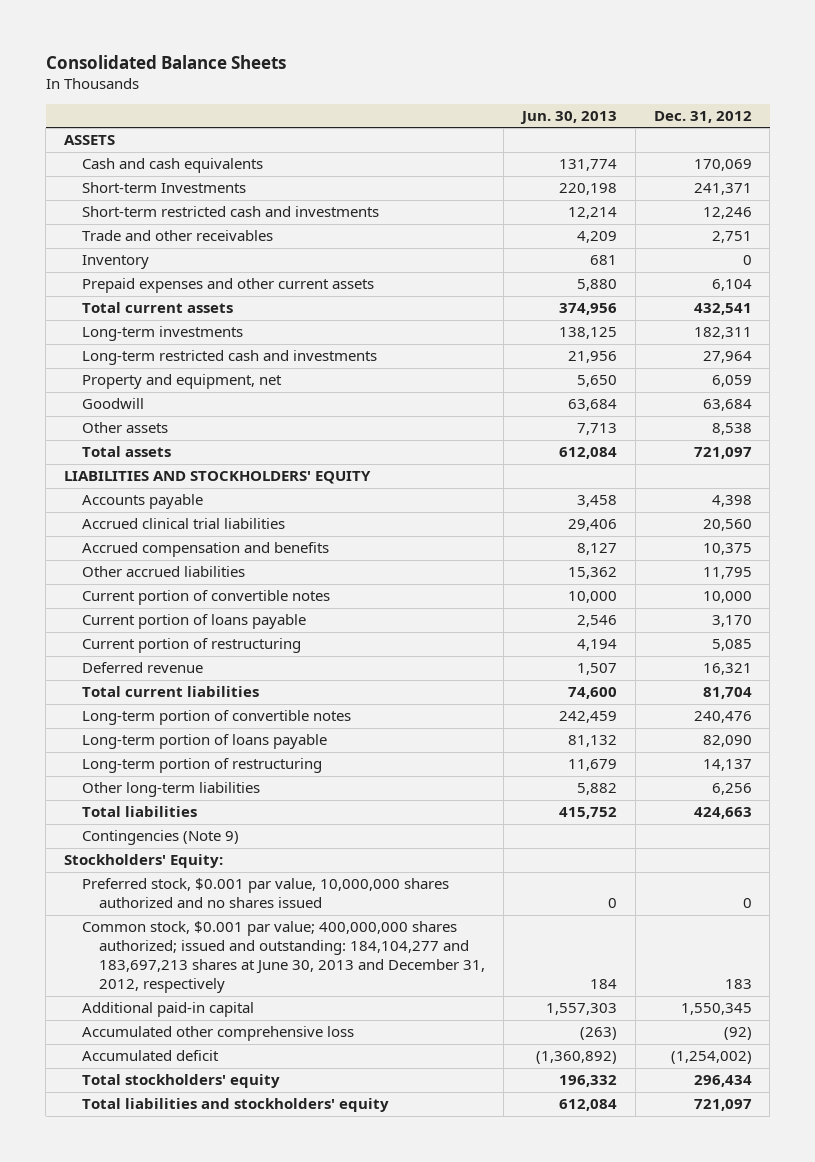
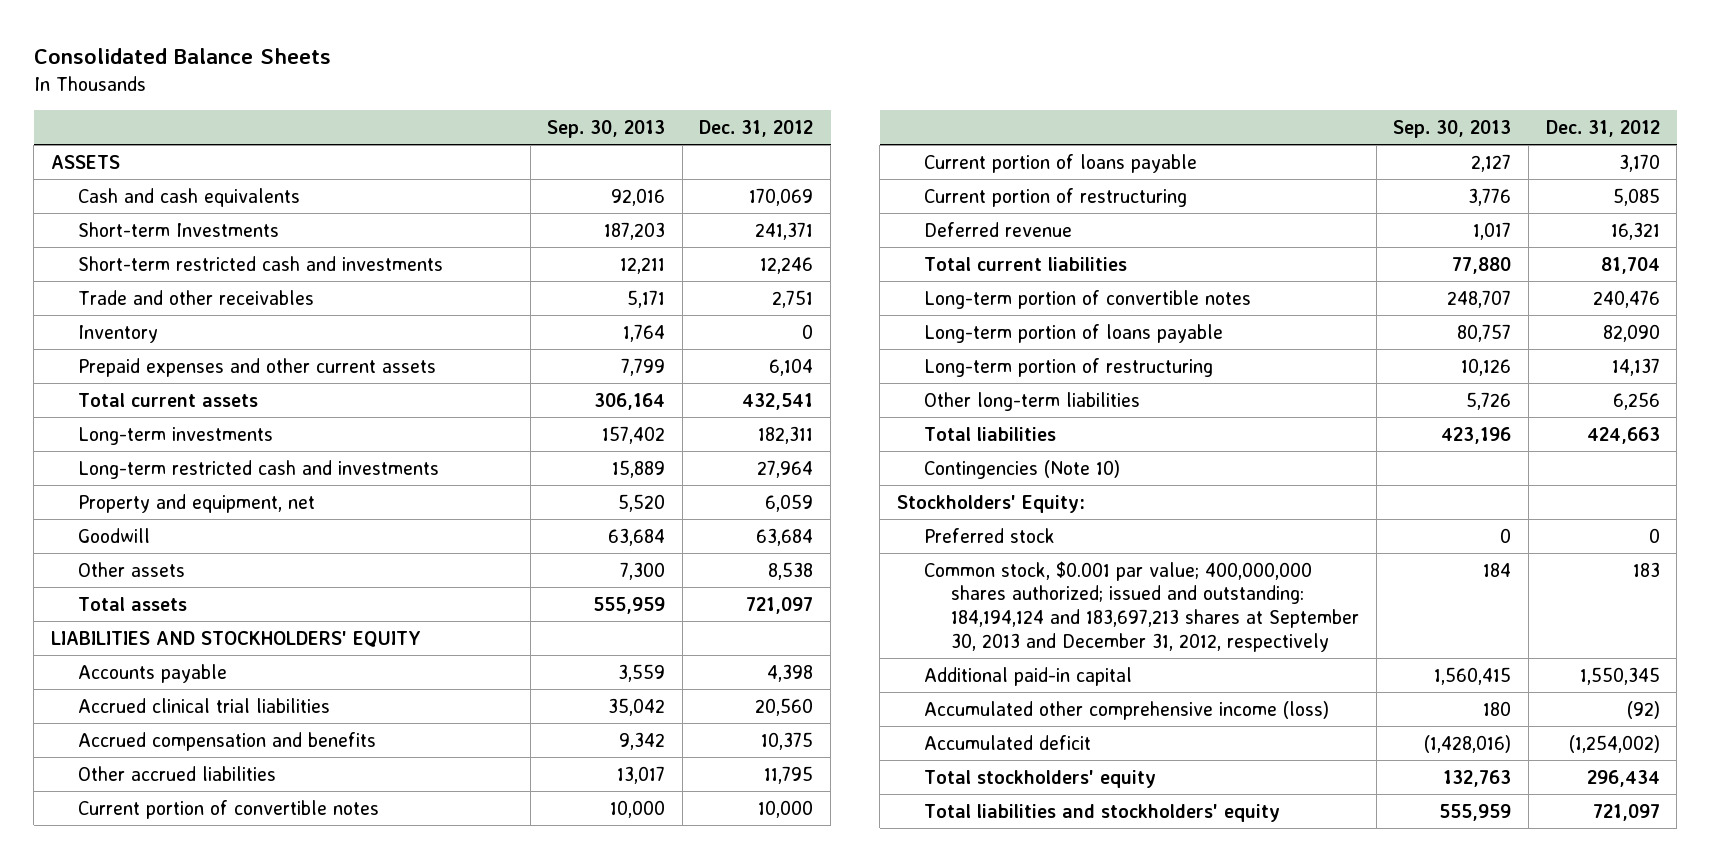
- | Jun. 30, 2013 | Dec. 31, 2012
+ | Sep. 30, 2013 | Dec. 31, 2012
- Contingencies (Note 9)
+ Contingencies (Note 10)
- Preferred stock, $0.001 par value, 10,000,000 shares authorized and no shares issued | 0 | 0
- Common stock, $0.001 par value; 400,000,000 shares authorized; issued and outstanding: 184,104,277 and 183,697,213 shares at June 30, 2013 and December 31, 2012, respectively | 184 | 183
+ Preferred stock | 0 | 0
+ Common stock, $0.001 par value; 400,000,000 shares authorized; issued and outstanding: 184,194,124 and 183,697,213 shares at September 30, 2013 and December 31, 2012, respectively | 184 | 183
- Accumulated other comprehensive loss | (263) | (92)
+ Accumulated other comprehensive income (loss) | 180 | (92)

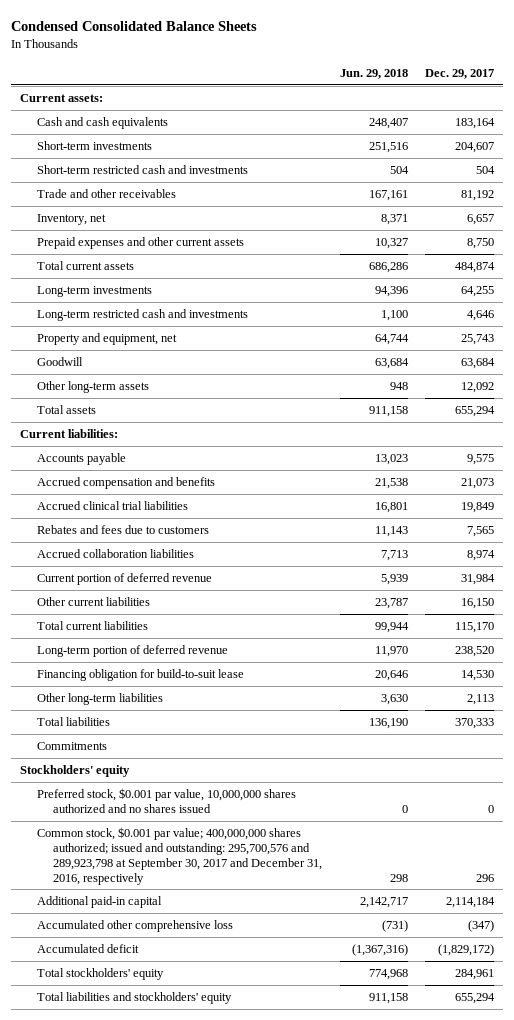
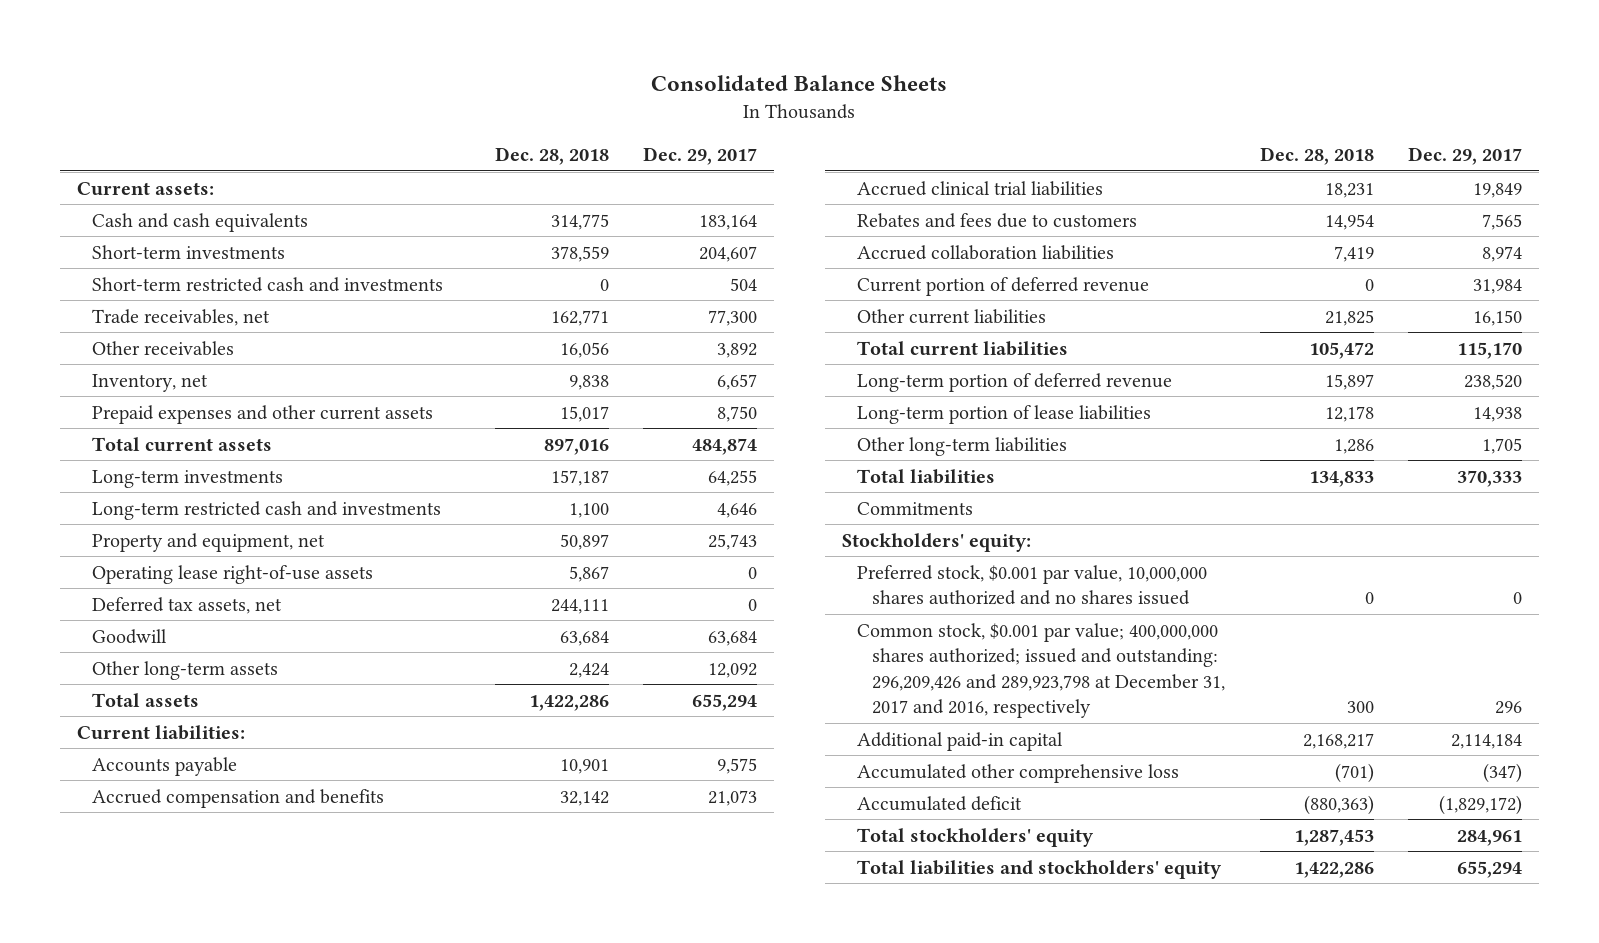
- Condensed Consolidated Balance Sheets
+ Consolidated Balance Sheets
- | Jun. 29, 2018 | Dec. 29, 2017
+ | Dec. 28, 2018 | Dec. 29, 2017
- Trade and other receivables | 167,161 | 81,192
+ Trade receivables, net | 162,771 | 77,300
+ Other receivables | 16,056 | 3,892
+ Operating lease right-of-use assets | 5,867 | 0
+ Deferred tax assets, net | 244,111 | 0
- Financing obligation for build-to-suit lease | 20,646 | 14,530
- Other long-term liabilities | 3,630 | 2,113
+ Long-term portion of lease liabilities | 12,178 | 14,938
+ Other long-term liabilities | 1,286 | 1,705
- Stockholders' equity
+ Stockholders' equity:
- Common stock, $0.001 par value; 400,000,000 shares authorized; issued and outstanding: 295,700,576 and 289,923,798 at September 30, 2017 and December 31, 2016, respectively | 298 | 296
+ Common stock, $0.001 par value; 400,000,000 shares authorized; issued and outstanding: 296,209,426 and 289,923,798 at December 31, 2017 and 2016, respectively | 300 | 296

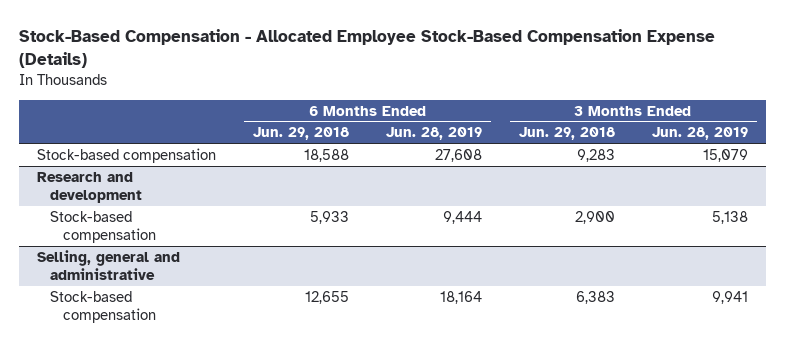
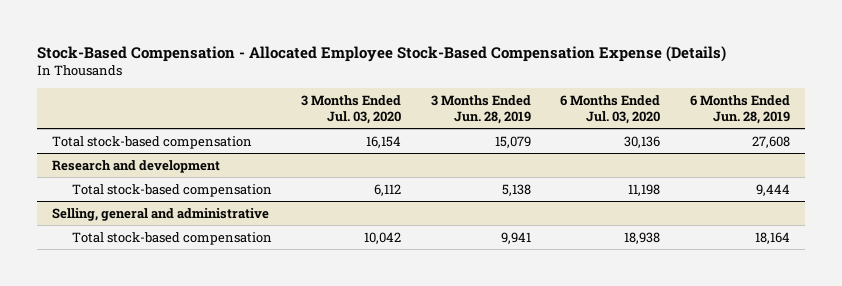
- | 6 Months Ended Jun. 29, 2018 | 6 Months Ended Jun. 28, 2019 | 3 Months Ended Jun. 29, 2018 | 3 Months Ended Jun. 28, 2019
+ | 3 Months Ended Jul. 03, 2020 | 3 Months Ended Jun. 28, 2019 | 6 Months Ended Jul. 03, 2020 | 6 Months Ended Jun. 28, 2019
- Stock-based compensation | 18,588 | 27,608 | 9,283 | 15,079
+ Total stock-based compensation | 16,154 | 15,079 | 30,136 | 27,608
@ Research and development
- Stock-based compensation | 5,933 | 9,444 | 2,900 | 5,138
+ Total stock-based compensation | 6,112 | 5,138 | 11,198 | 9,444
@ Selling, general and administrative
- Stock-based compensation | 12,655 | 18,164 | 6,383 | 9,941
+ Total stock-based compensation | 10,042 | 9,941 | 18,938 | 18,164

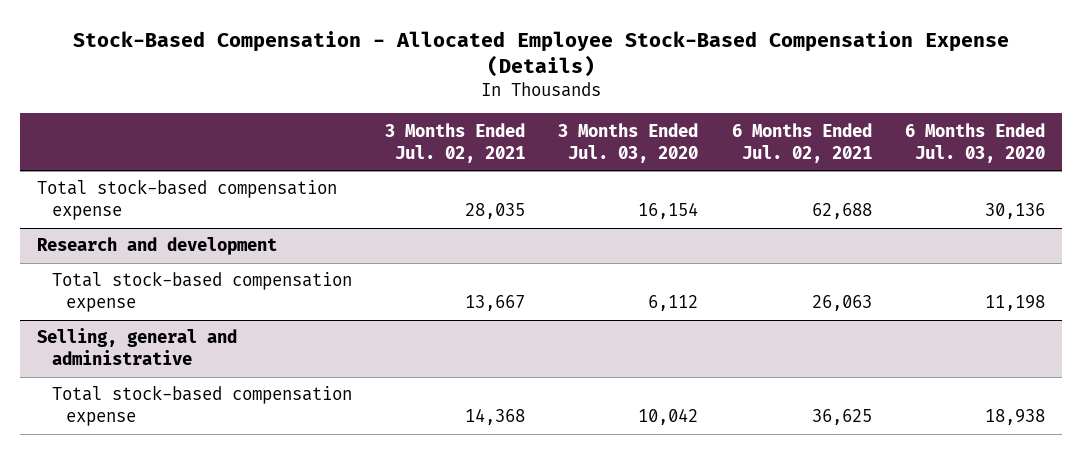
- | 3 Months Ended Jul. 03, 2020 | 3 Months Ended Jun. 28, 2019 | 6 Months Ended Jul. 03, 2020 | 6 Months Ended Jun. 28, 2019
+ | 3 Months Ended Jul. 02, 2021 | 3 Months Ended Jul. 03, 2020 | 6 Months Ended Jul. 02, 2021 | 6 Months Ended Jul. 03, 2020
- Total stock-based compensation | 16,154 | 15,079 | 30,136 | 27,608
+ Total stock-based compensation expense | 28,035 | 16,154 | 62,688 | 30,136
@ Research and development
- Total stock-based compensation | 6,112 | 5,138 | 11,198 | 9,444
+ Total stock-based compensation expense | 13,667 | 6,112 | 26,063 | 11,198
@ Selling, general and administrative
- Total stock-based compensation | 10,042 | 9,941 | 18,938 | 18,164
+ Total stock-based compensation expense | 14,368 | 10,042 | 36,625 | 18,938

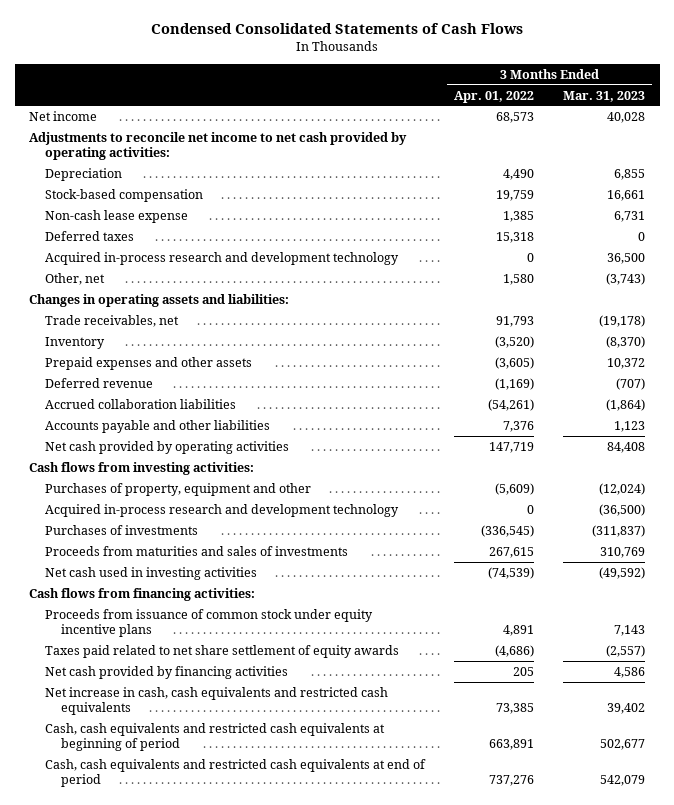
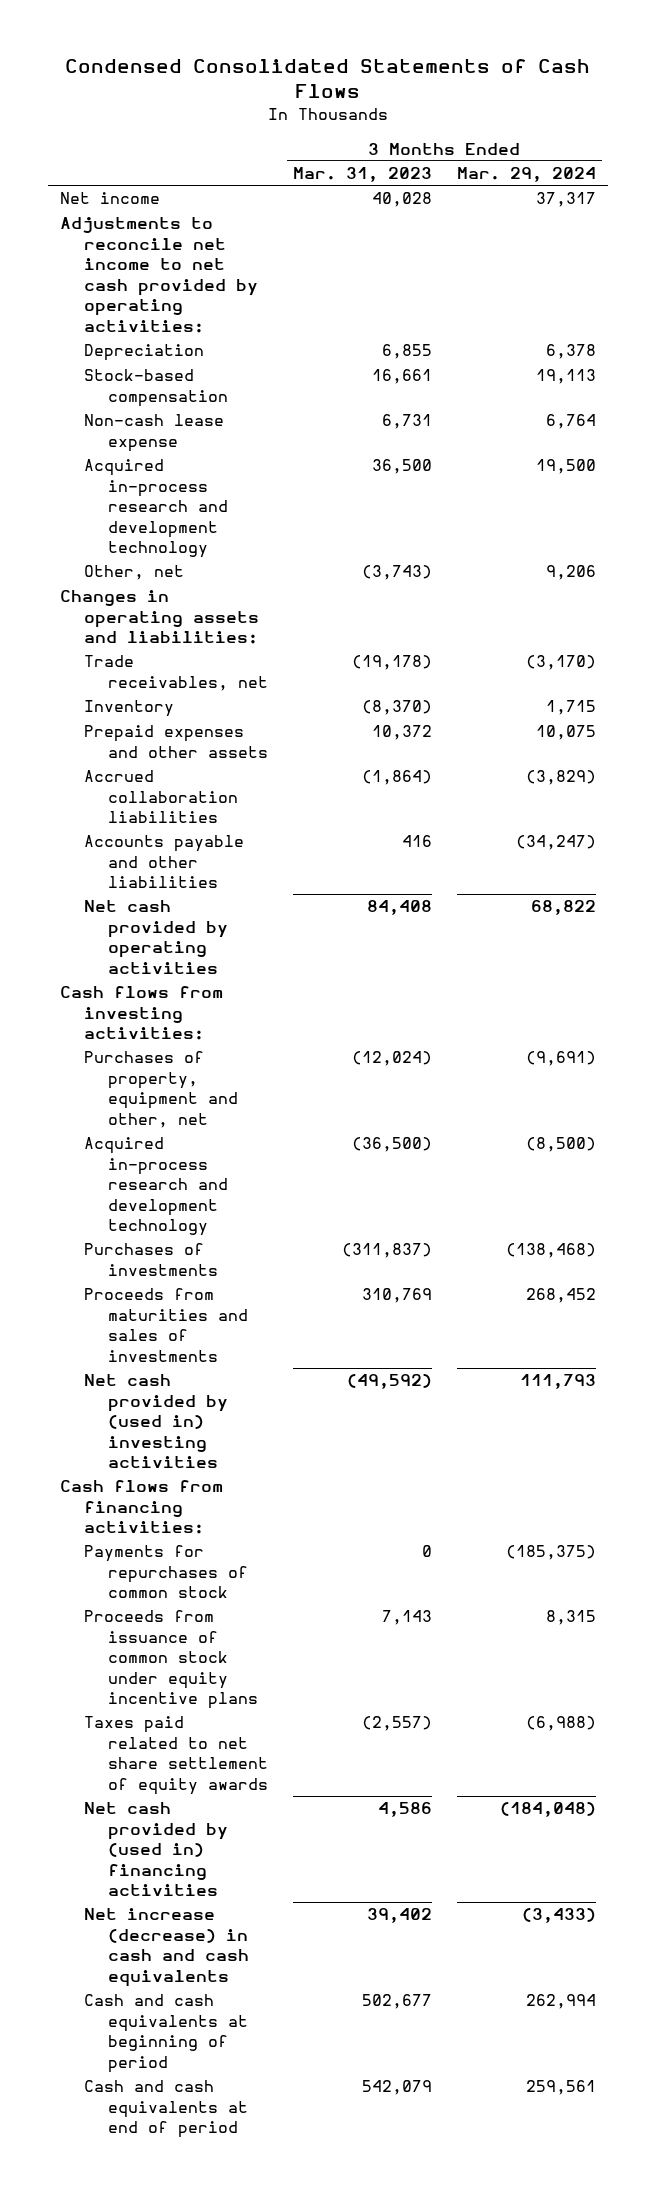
- | 3 Months Ended Apr. 01, 2022 | 3 Months Ended Mar. 31, 2023
+ | 3 Months Ended Mar. 31, 2023 | 3 Months Ended Mar. 29, 2024
- Deferred taxes | 15,318 | 0
- Deferred revenue | (1,169) | (707)
- Accounts payable and other liabilities | 7,376 | 1,123
+ Accounts payable and other liabilities | 416 | (34,247)
- Purchases of property, equipment and other | (5,609) | (12,024)
+ Purchases of property, equipment and other, net | (12,024) | (9,691)
- Net cash used in investing activities | (74,539) | (49,592)
+ Net cash provided by (used in) investing activities | (49,592) | 111,793
+ Payments for repurchases of common stock | 0 | (185,375)
- Net cash provided by financing activities | 205 | 4,586
- Net increase in cash, cash equivalents and restricted cash equivalents | 73,385 | 39,402
- Cash, cash equivalents and restricted cash equivalents at beginning of period | 663,891 | 502,677
- Cash, cash equivalents and restricted cash equivalents at end of period | 737,276 | 542,079
+ Net cash provided by (used in) financing activities | 4,586 | (184,048)
+ Net increase (decrease) in cash and cash equivalents | 39,402 | (3,433)
+ Cash and cash equivalents at beginning of period | 502,677 | 262,994
+ Cash and cash equivalents at end of period | 542,079 | 259,561

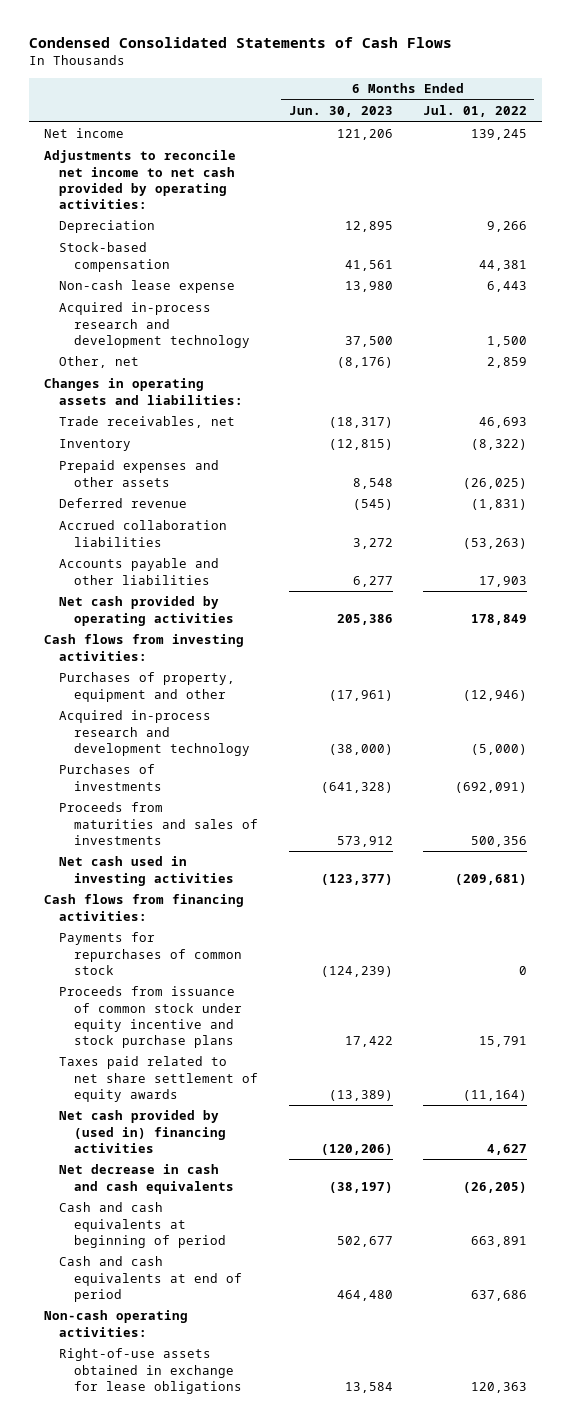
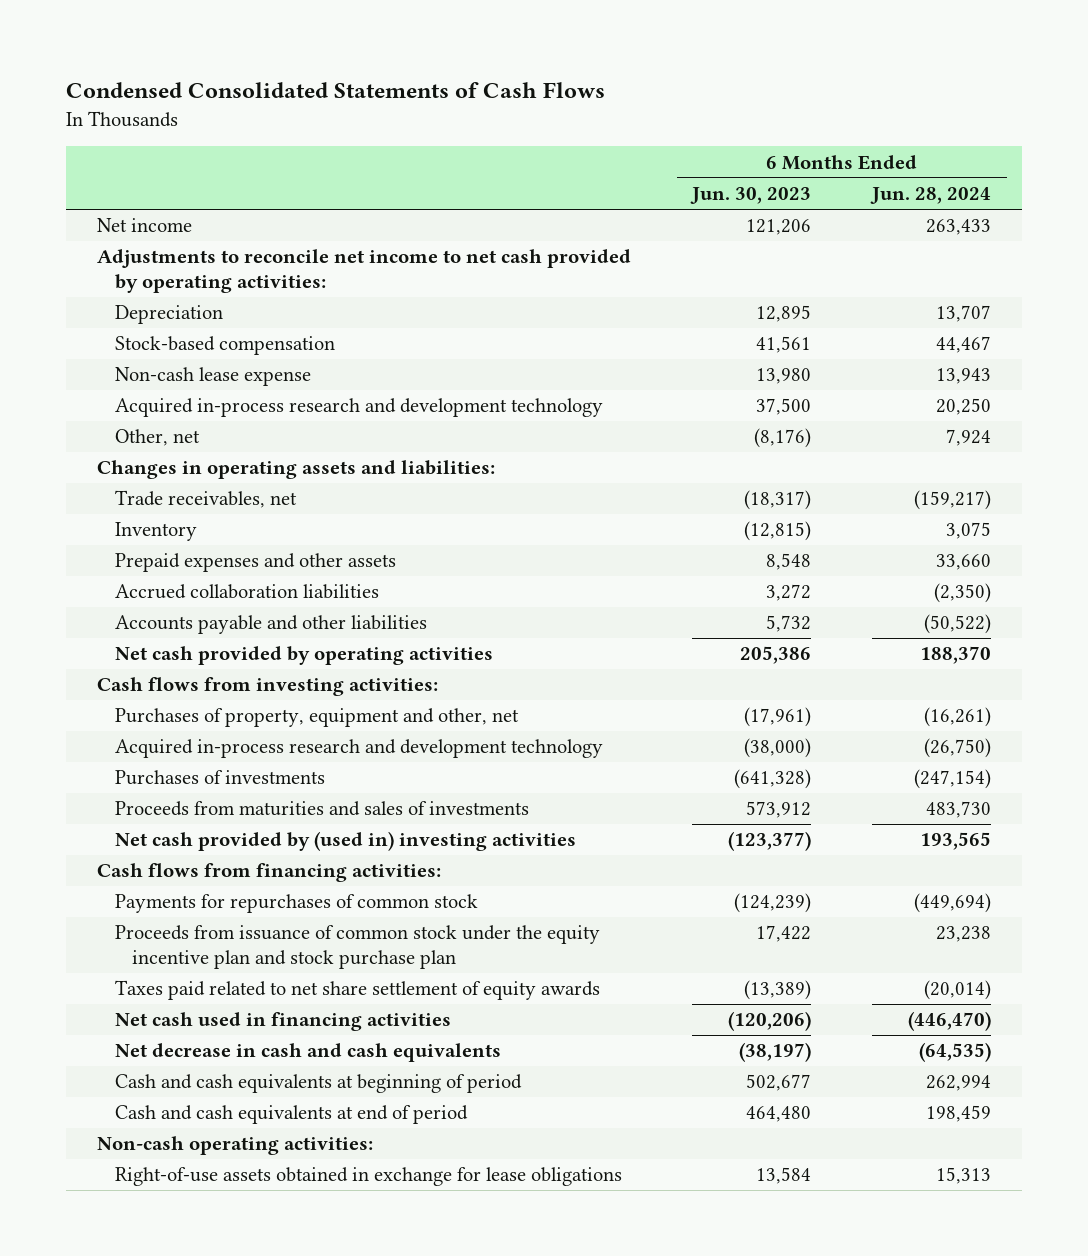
- | 6 Months Ended Jun. 30, 2023 | 6 Months Ended Jul. 01, 2022
+ | 6 Months Ended Jun. 30, 2023 | 6 Months Ended Jun. 28, 2024
- Deferred revenue | (545) | (1,831)
- Accounts payable and other liabilities | 6,277 | 17,903
+ Accounts payable and other liabilities | 5,732 | (50,522)
- Purchases of property, equipment and other | (17,961) | (12,946)
+ Purchases of property, equipment and other, net | (17,961) | (16,261)
- Net cash used in investing activities | (123,377) | (209,681)
+ Net cash provided by (used in) investing activities | (123,377) | 193,565
- Proceeds from issuance of common stock under equity incentive and stock purchase plans | 17,422 | 15,791
+ Proceeds from issuance of common stock under the equity incentive plan and stock purchase plan | 17,422 | 23,238
- Net cash provided by (used in) financing activities | (120,206) | 4,627
+ Net cash used in financing activities | (120,206) | (446,470)

